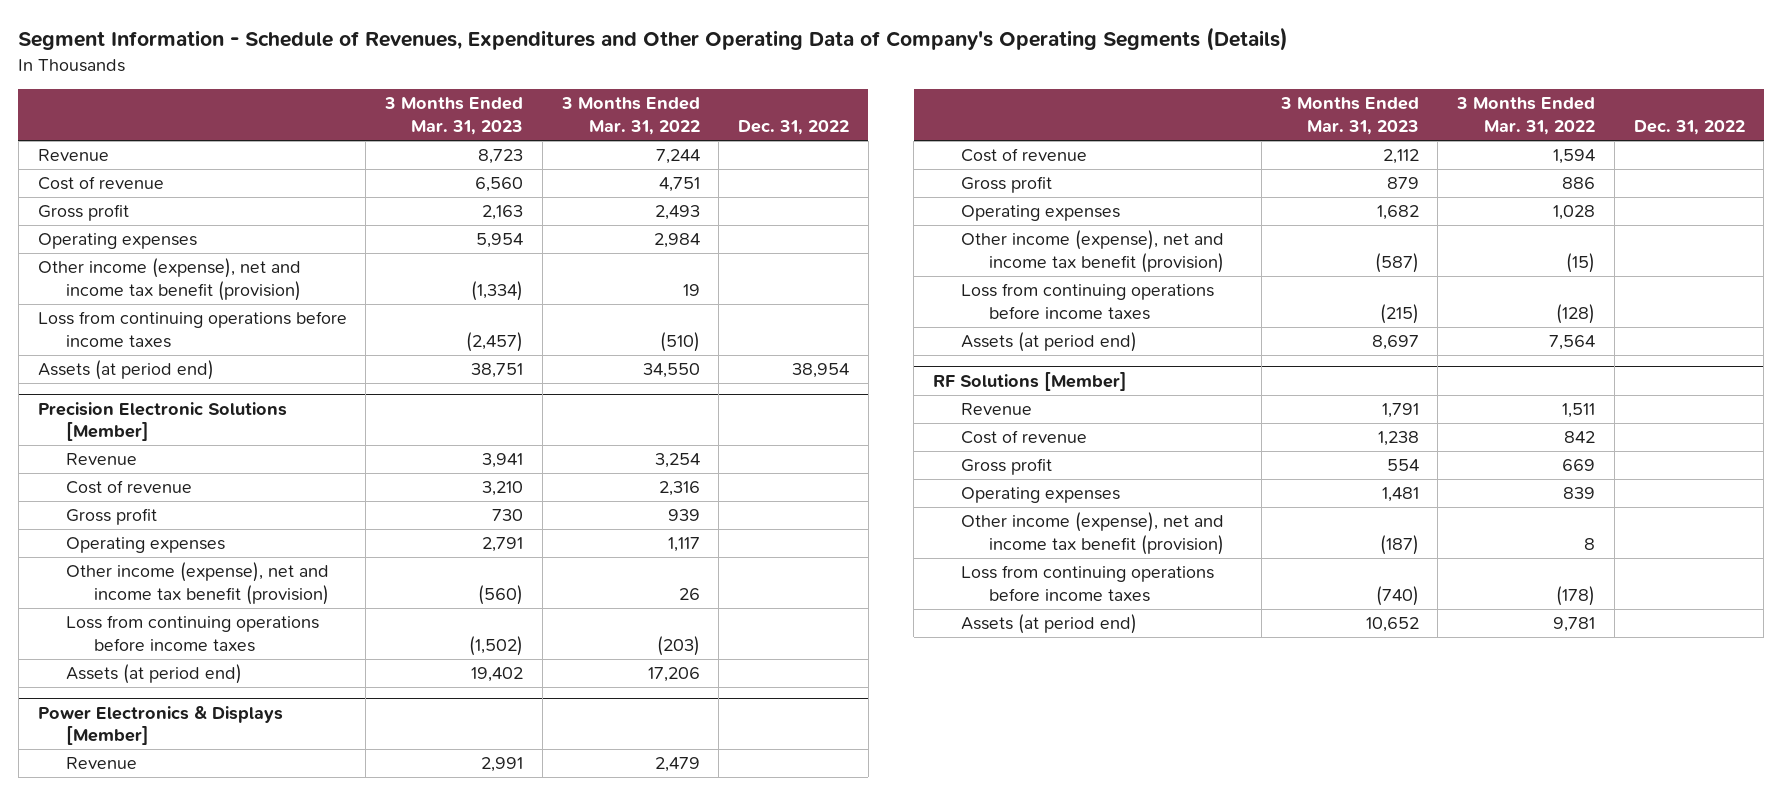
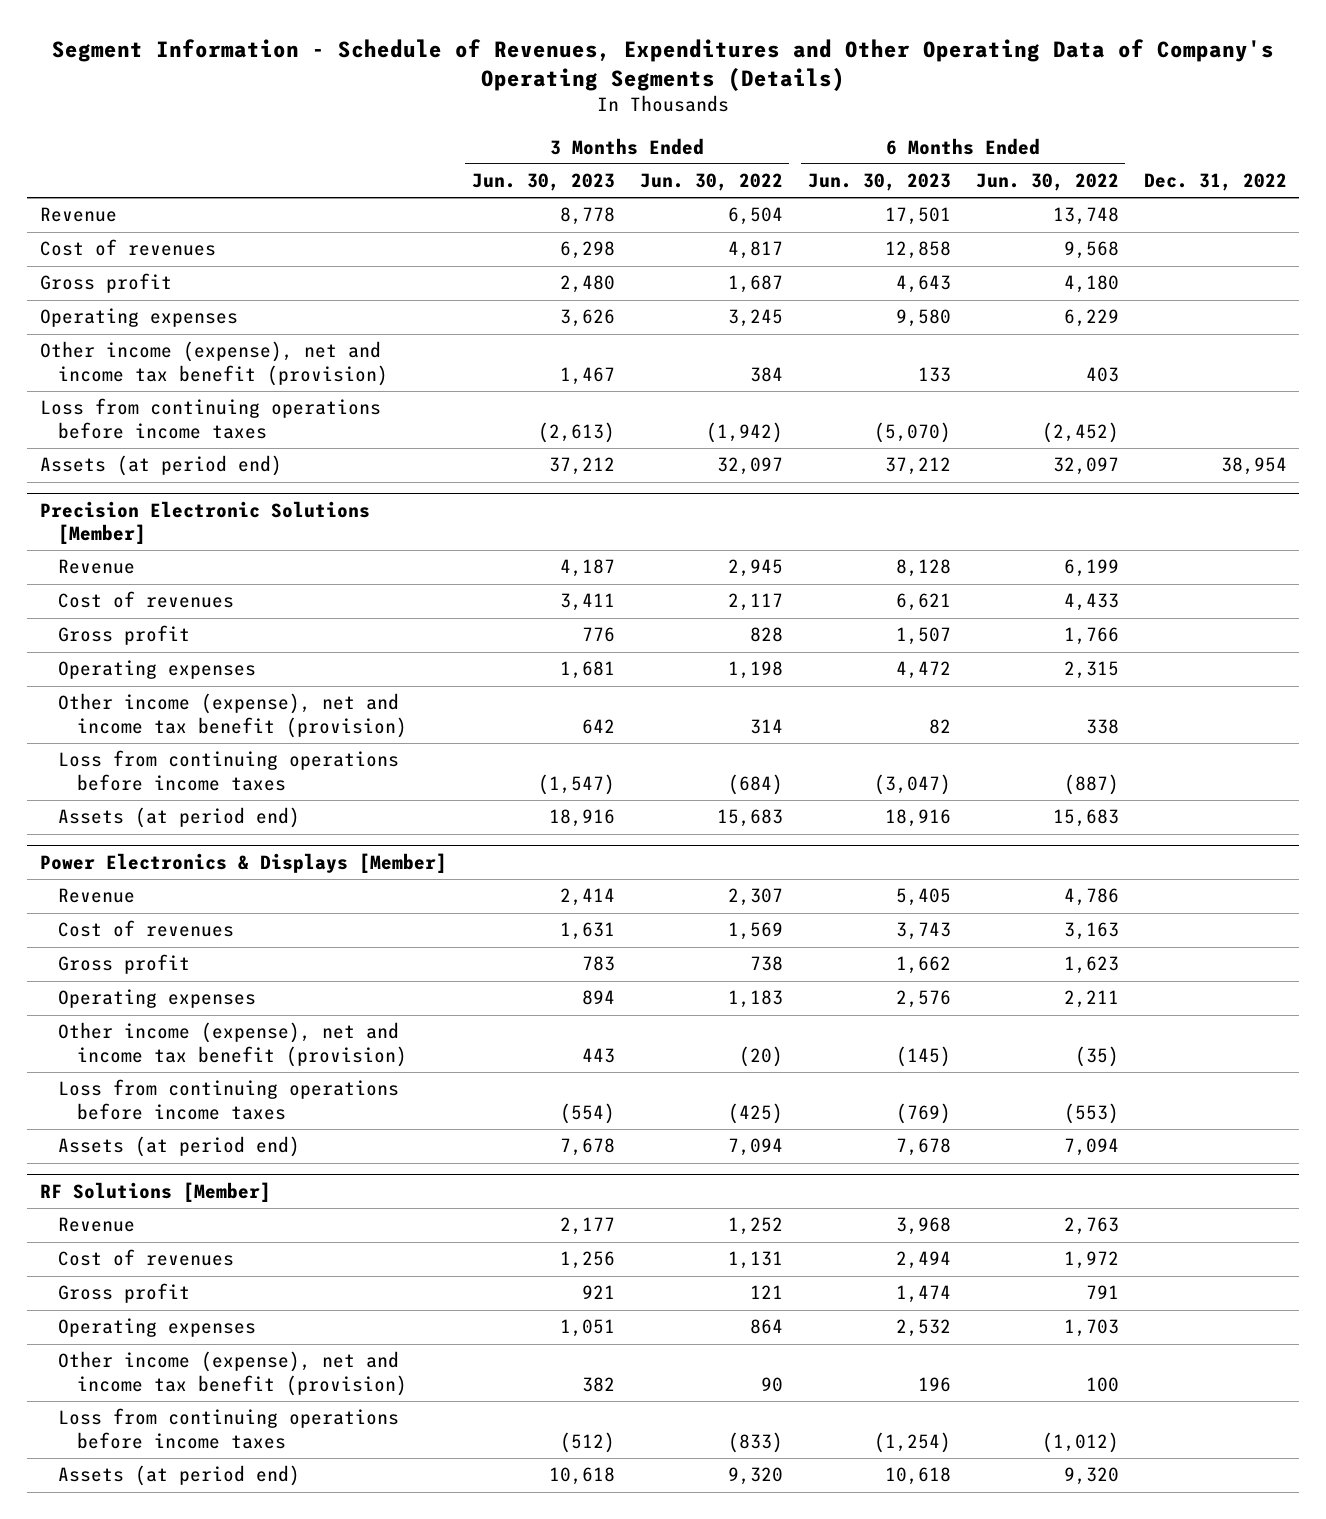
- | 3 Months Ended Mar. 31, 2023 | 3 Months Ended Mar. 31, 2022 | Dec. 31, 2022
+ | 3 Months Ended Jun. 30, 2023 | 3 Months Ended Jun. 30, 2022 | 6 Months Ended Jun. 30, 2023 | 6 Months Ended Jun. 30, 2022 | Dec. 31, 2022
- Cost of revenue | 6,560 | 4,751 |
+ Cost of revenues | 6,298 | 4,817 | 12,858 | 9,568 |
@ Precision Electronic Solutions [Member]
- Cost of revenue | 3,210 | 2,316 |
+ Cost of revenues | 3,411 | 2,117 | 6,621 | 4,433 |
@ Power Electronics & Displays [Member]
- Cost of revenue | 2,112 | 1,594 |
+ Cost of revenues | 1,631 | 1,569 | 3,743 | 3,163 |
@ RF Solutions [Member]
- Cost of revenue | 1,238 | 842 |
+ Cost of revenues | 1,256 | 1,131 | 2,494 | 1,972 |

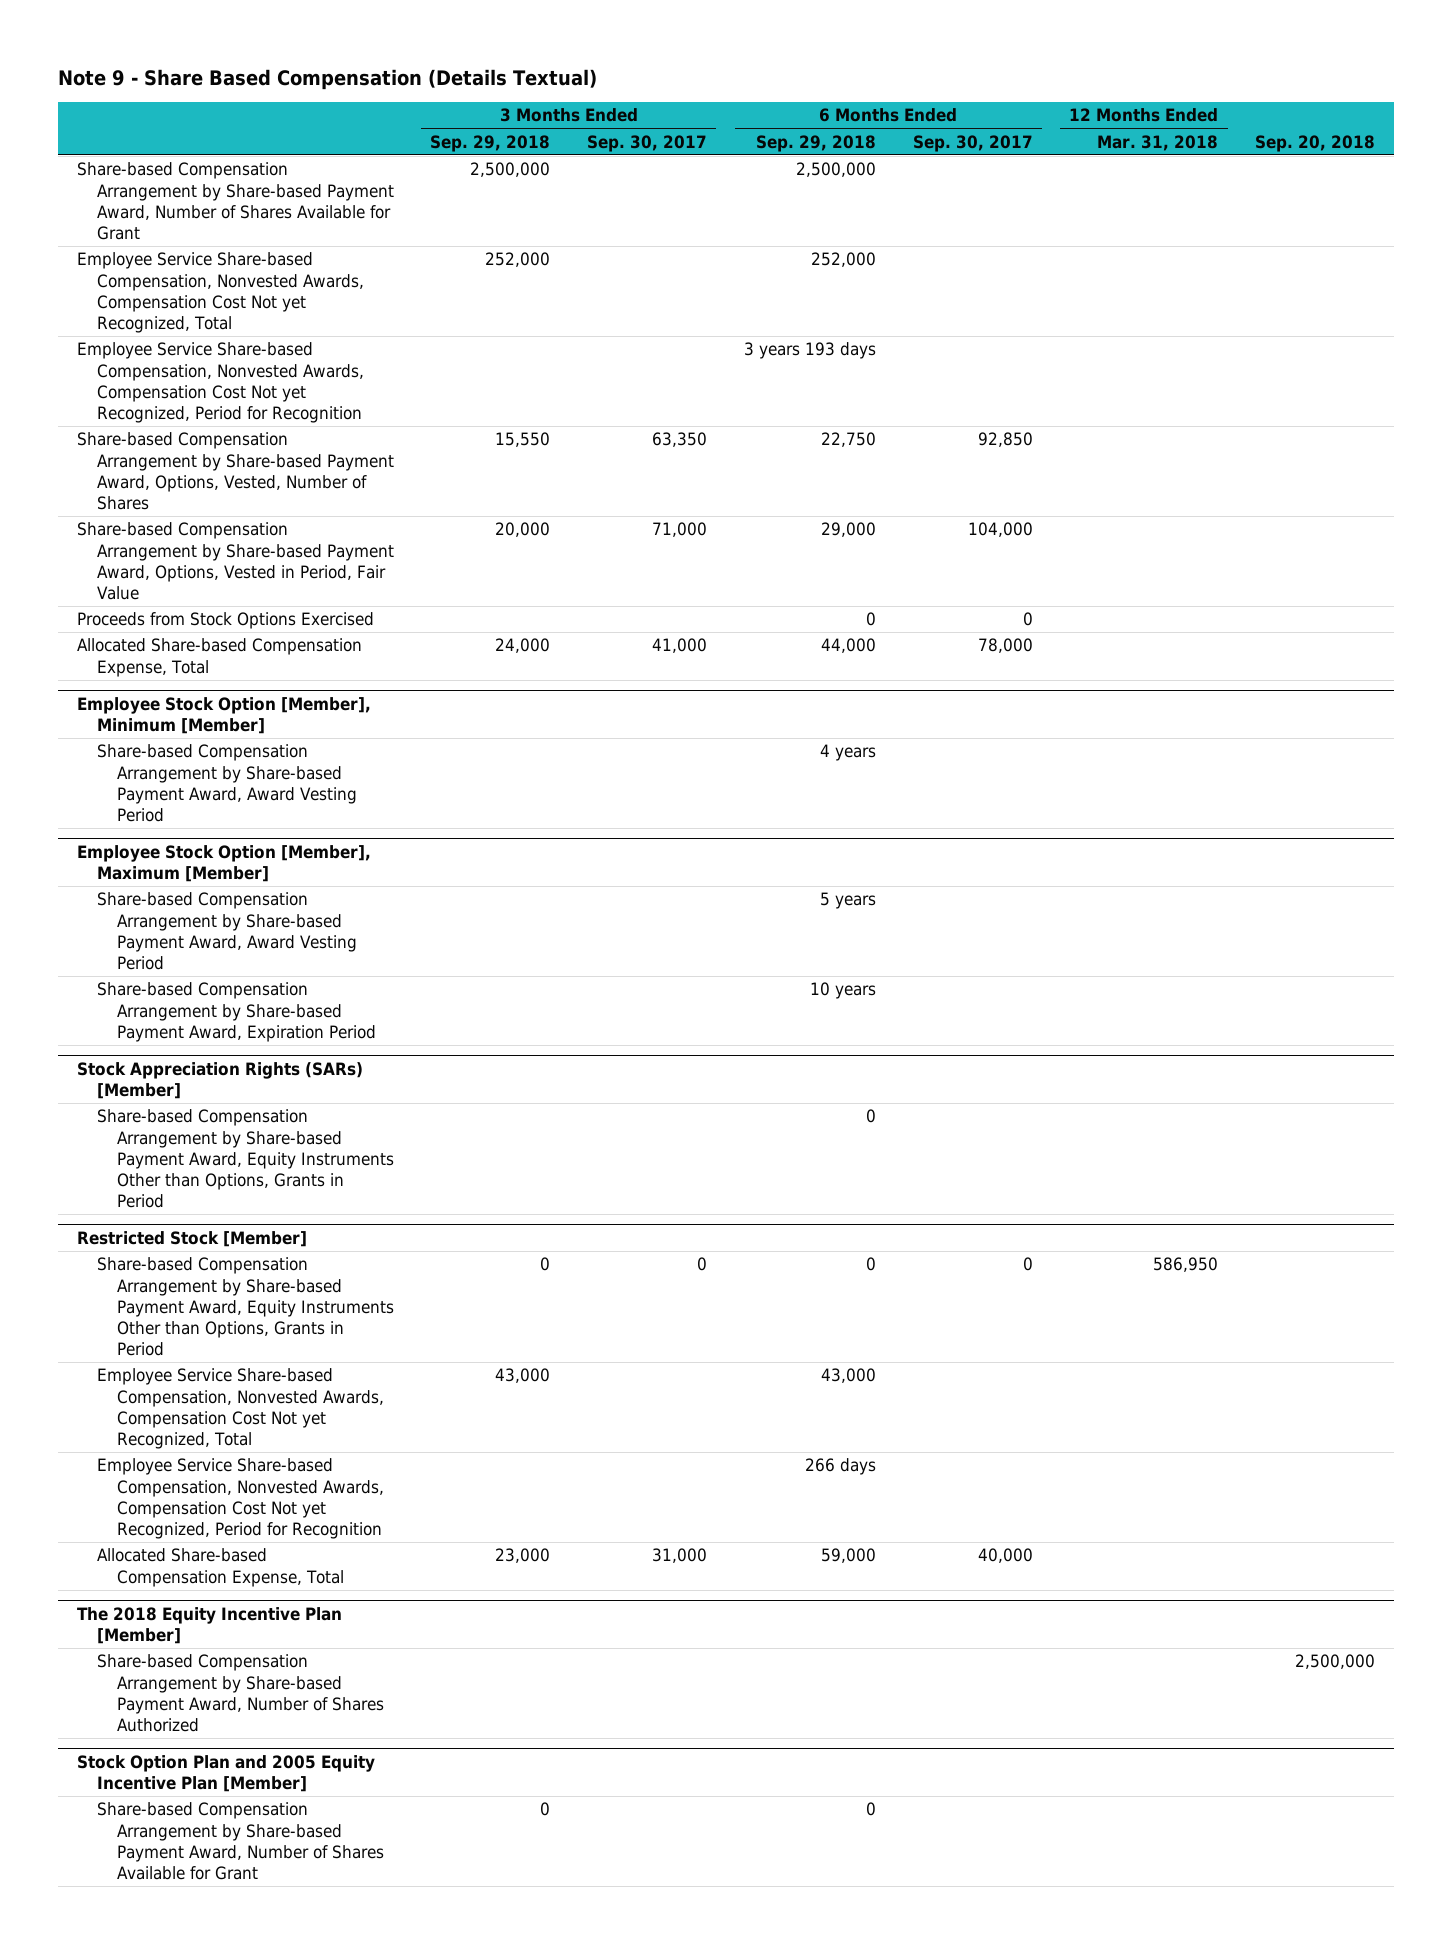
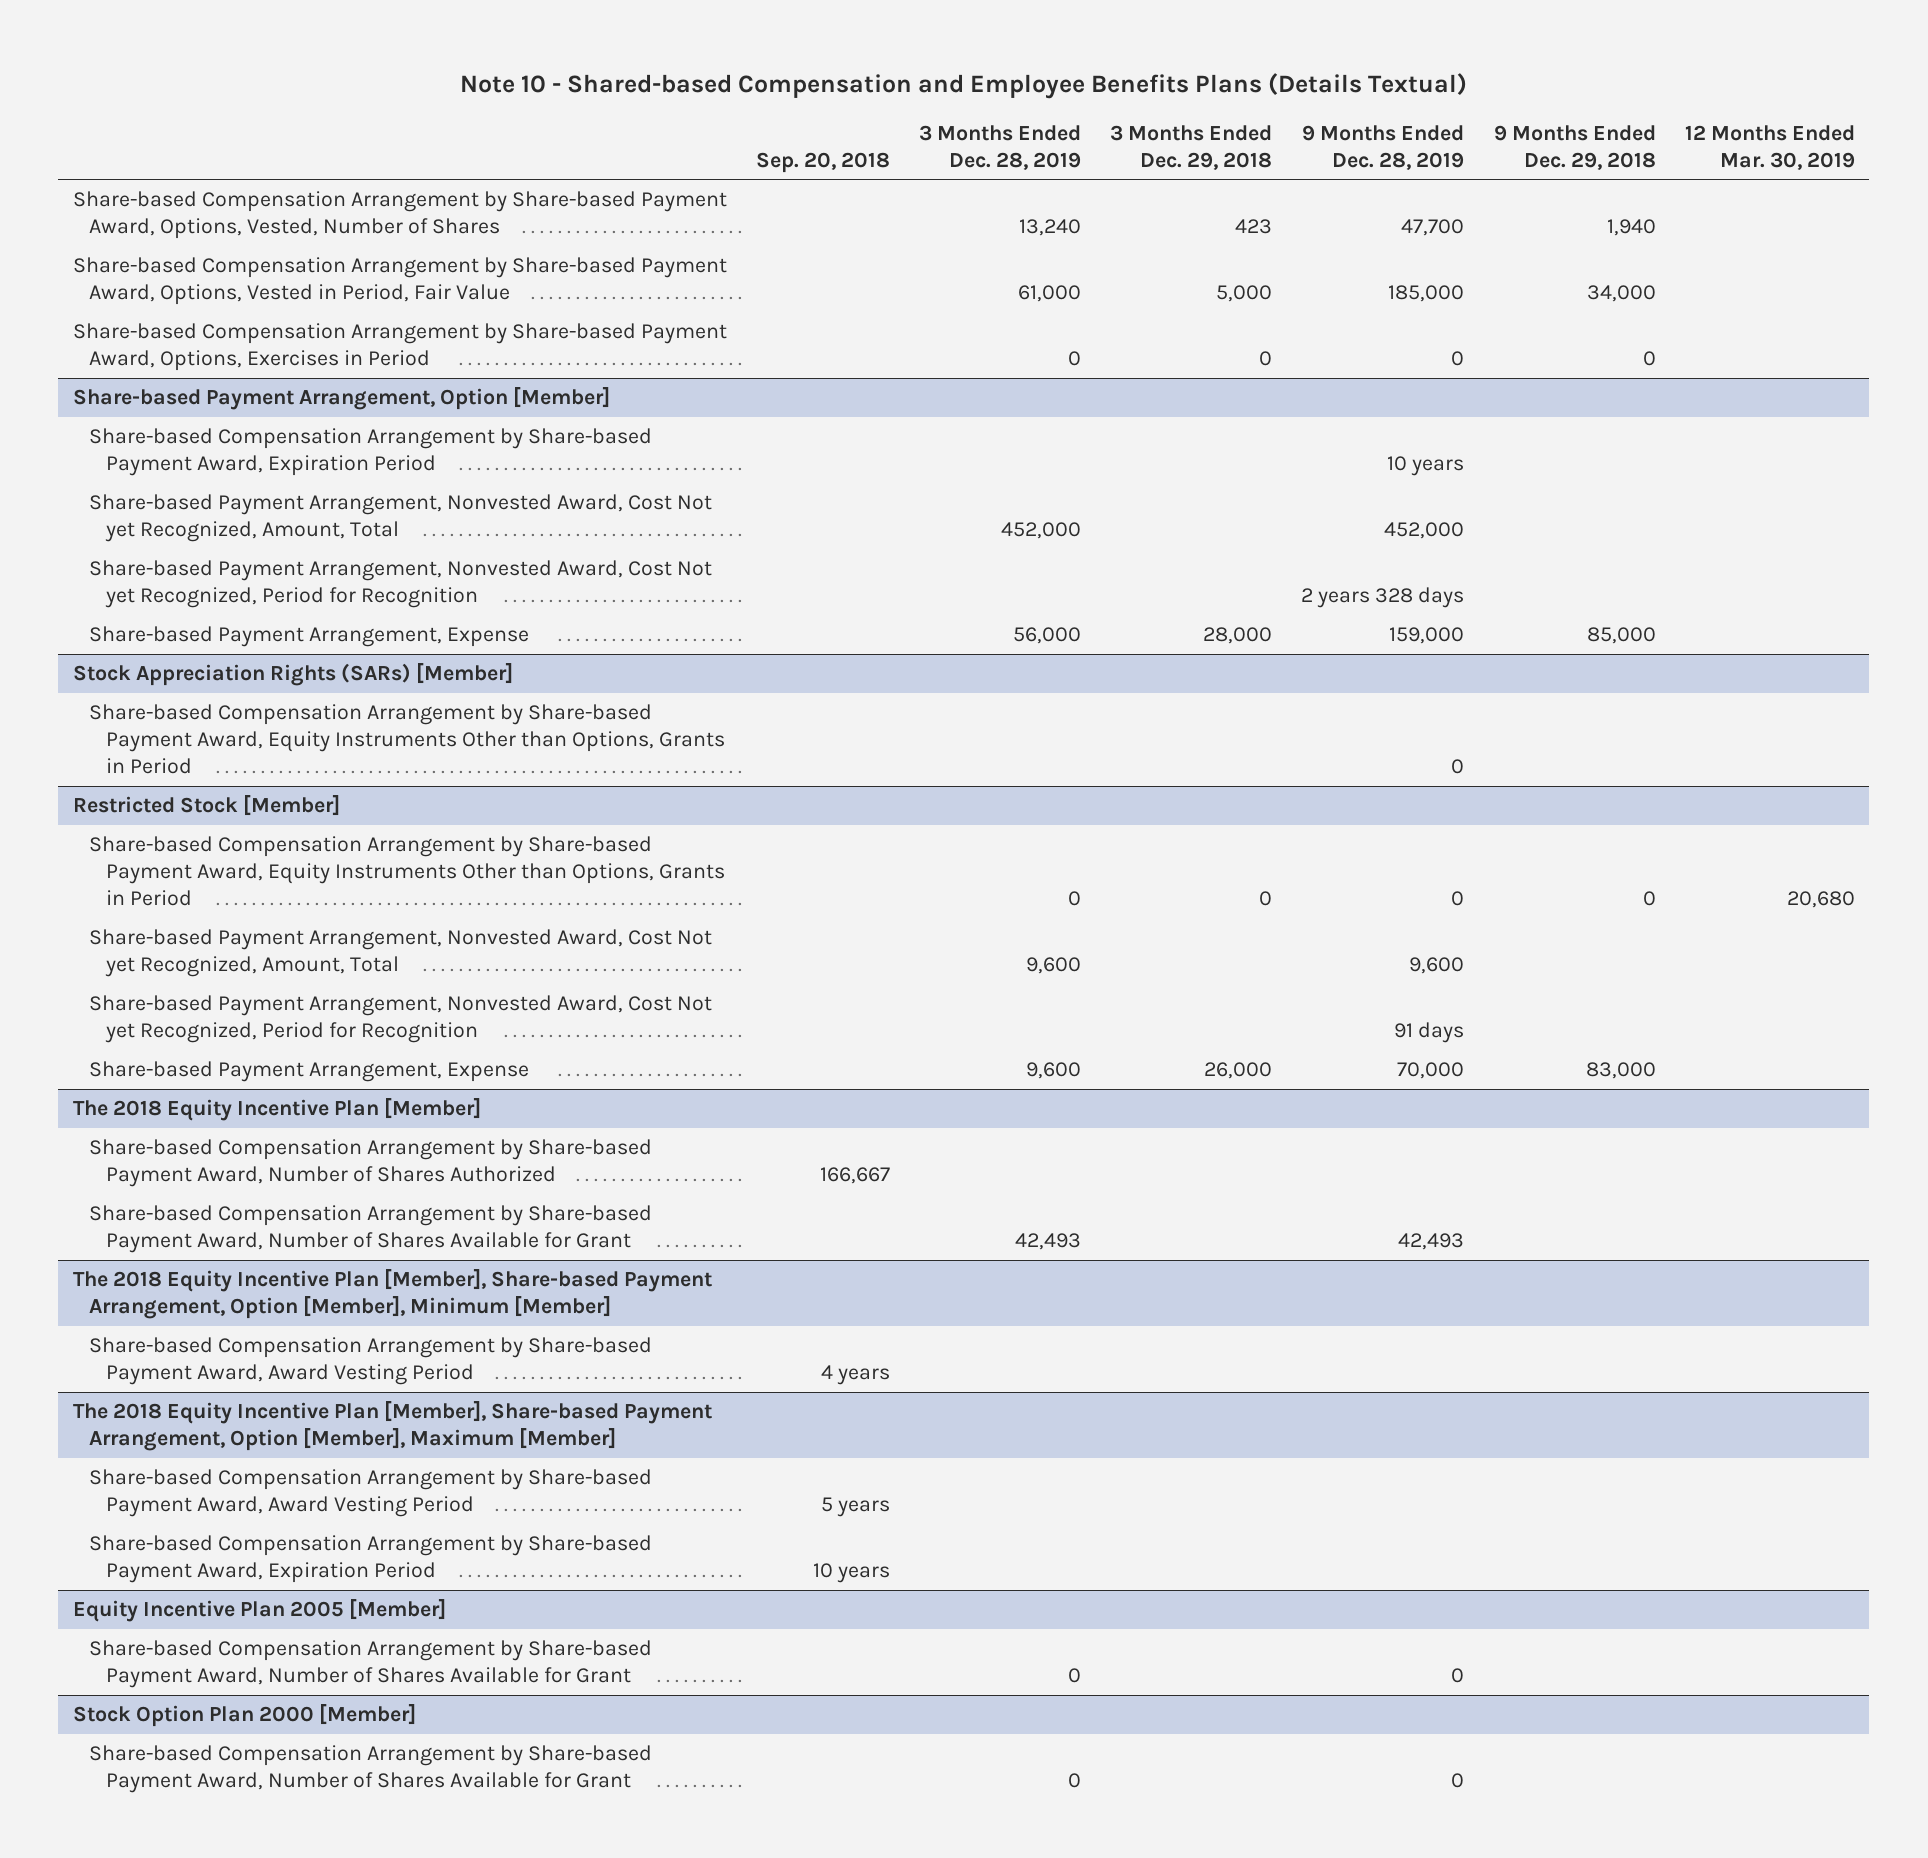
- Note 9 - Share Based Compensation (Details Textual)
+ Note 10 - Shared-based Compensation and Employee Benefits Plans (Details Textual)
- | 3 Months Ended Sep. 29, 2018 | 3 Months Ended Sep. 30, 2017 | 6 Months Ended Sep. 29, 2018 | 6 Months Ended Sep. 30, 2017 | 12 Months Ended Mar. 31, 2018 | Sep. 20, 2018
+ | Sep. 20, 2018 | 3 Months Ended Dec. 28, 2019 | 3 Months Ended Dec. 29, 2018 | 9 Months Ended Dec. 28, 2019 | 9 Months Ended Dec. 29, 2018 | 12 Months Ended Mar. 30, 2019
- Share-based Compensation Arrangement by Share-based Payment Award, Number of Shares Available for Grant | 2,500,000 | | 2,500,000 | | |
- Employee Service Share-based Compensation, Nonvested Awards, Compensation Cost Not yet Recognized, Total | 252,000 | | 252,000 | | |
- Employee Service Share-based Compensation, Nonvested Awards, Compensation Cost Not yet Recognized, Period for Recognition | | | 3 years 193 days | | |
- Proceeds from Stock Options Exercised | | | 0 | 0 | |
- Allocated Share-based Compensation Expense, Total | 24,000 | 41,000 | 44,000 | 78,000 | |
- Employee Stock Option [Member], Minimum [Member]
- Share-based Compensation Arrangement by Share-based Payment Award, Award Vesting Period | | | 4 years | | |
- Employee Stock Option [Member], Maximum [Member]
- Share-based Compensation Arrangement by Share-based Payment Award, Award Vesting Period | | | 5 years | | |
- Share-based Compensation Arrangement by Share-based Payment Award, Expiration Period | | | 10 years | | |
+ Share-based Compensation Arrangement by Share-based Payment Award, Options, Exercises in Period | | 0 | 0 | 0 | 0 |
+ Share-based Payment Arrangement, Option [Member]
+ Share-based Compensation Arrangement by Share-based Payment Award, Expiration Period | | | | 10 years | |
+ Share-based Payment Arrangement, Nonvested Award, Cost Not yet Recognized, Amount, Total | | 452,000 | | 452,000 | |
+ Share-based Payment Arrangement, Nonvested Award, Cost Not yet Recognized, Period for Recognition | | | | 2 years 328 days | |
+ Share-based Payment Arrangement, Expense | | 56,000 | 28,000 | 159,000 | 85,000 |
@ Restricted Stock [Member]
- Employee Service Share-based Compensation, Nonvested Awards, Compensation Cost Not yet Recognized, Total | 43,000 | | 43,000 | | |
- Employee Service Share-based Compensation, Nonvested Awards, Compensation Cost Not yet Recognized, Period for Recognition | | | 266 days | | |
- Allocated Share-based Compensation Expense, Total | 23,000 | 31,000 | 59,000 | 40,000 | |
+ Share-based Payment Arrangement, Nonvested Award, Cost Not yet Recognized, Amount, Total | | 9,600 | | 9,600 | |
+ Share-based Payment Arrangement, Nonvested Award, Cost Not yet Recognized, Period for Recognition | | | | 91 days | |
+ Share-based Payment Arrangement, Expense | | 9,600 | 26,000 | 70,000 | 83,000 |
@ The 2018 Equity Incentive Plan [Member]
- Share-based Compensation Arrangement by Share-based Payment Award, Number of Shares Authorized | | | | | | 2,500,000
- Stock Option Plan and 2005 Equity Incentive Plan [Member]
- Share-based Compensation Arrangement by Share-based Payment Award, Number of Shares Available for Grant | 0 | | 0 | | |
@ The 2018 Equity Incentive Plan [Member]
+ Share-based Compensation Arrangement by Share-based Payment Award, Number of Shares Authorized | 166,667 | | | | |
+ Share-based Compensation Arrangement by Share-based Payment Award, Number of Shares Available for Grant | | 42,493 | | 42,493 | |
+ The 2018 Equity Incentive Plan [Member], Share-based Payment Arrangement, Option [Member], Minimum [Member]
+ Share-based Compensation Arrangement by Share-based Payment Award, Award Vesting Period | 4 years | | | | |
+ The 2018 Equity Incentive Plan [Member], Share-based Payment Arrangement, Option [Member], Maximum [Member]
+ Share-based Compensation Arrangement by Share-based Payment Award, Award Vesting Period | 5 years | | | | |
+ Share-based Compensation Arrangement by Share-based Payment Award, Expiration Period | 10 years | | | | |
+ Equity Incentive Plan 2005 [Member]
+ Share-based Compensation Arrangement by Share-based Payment Award, Number of Shares Available for Grant | | 0 | | 0 | |
+ Stock Option Plan 2000 [Member]
+ Share-based Compensation Arrangement by Share-based Payment Award, Number of Shares Available for Grant | | 0 | | 0 | |

